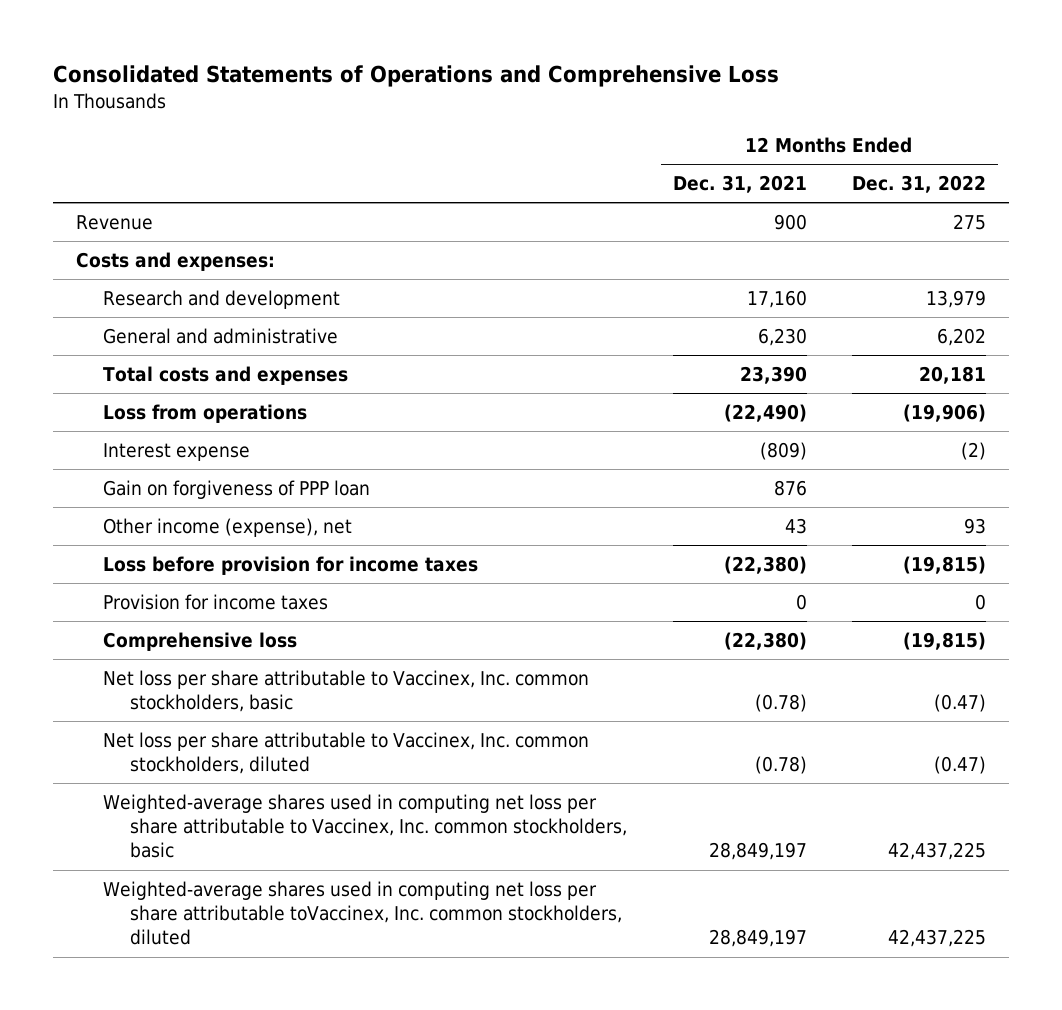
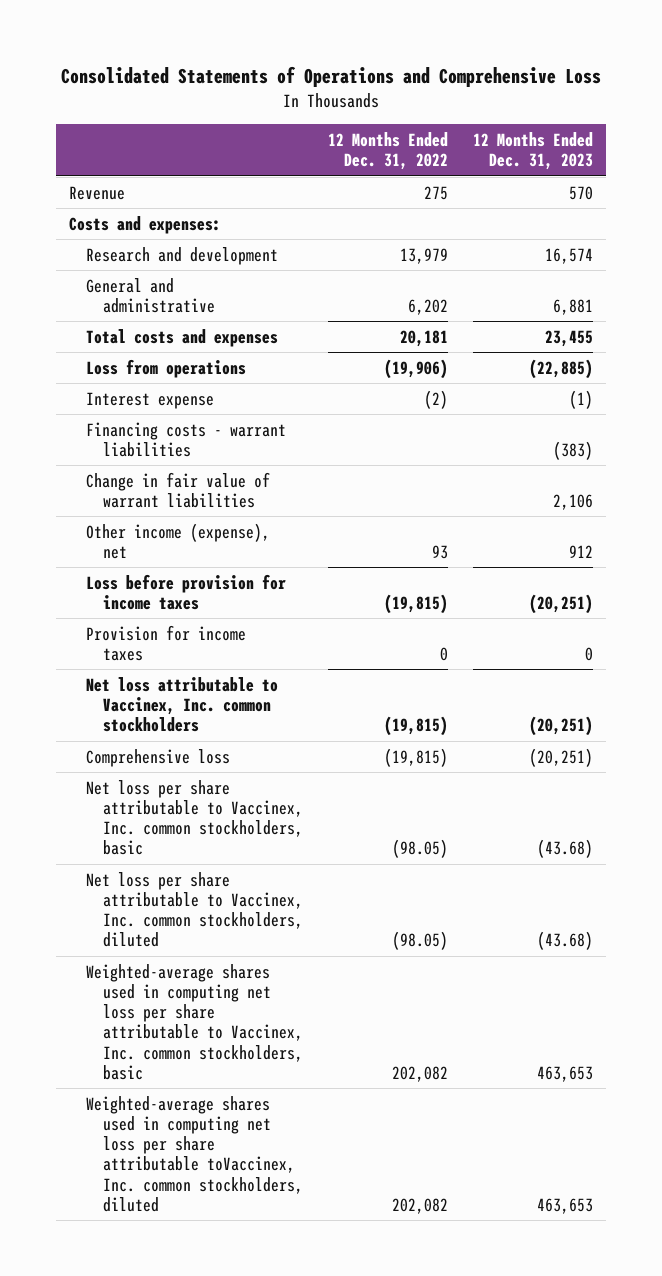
- | 12 Months Ended Dec. 31, 2021 | 12 Months Ended Dec. 31, 2022
+ | 12 Months Ended Dec. 31, 2022 | 12 Months Ended Dec. 31, 2023
- Gain on forgiveness of PPP loan | 876 |
+ Financing costs - warrant liabilities | | (383)
+ Change in fair value of warrant liabilities | | 2,106
+ Net loss attributable to Vaccinex, Inc. common stockholders | (19,815) | (20,251)
- Net loss per share attributable to Vaccinex, Inc. common stockholders, basic | (0.78) | (0.47)
- Net loss per share attributable to Vaccinex, Inc. common stockholders, diluted | (0.78) | (0.47)
- Weighted-average shares used in computing net loss per share attributable to Vaccinex, Inc. common stockholders, basic | 28,849,197 | 42,437,225
- Weighted-average shares used in computing net loss per share attributable toVaccinex, Inc. common stockholders, diluted | 28,849,197 | 42,437,225
+ Net loss per share attributable to Vaccinex, Inc. common stockholders, basic | (98.05) | (43.68)
+ Net loss per share attributable to Vaccinex, Inc. common stockholders, diluted | (98.05) | (43.68)
+ Weighted-average shares used in computing net loss per share attributable to Vaccinex, Inc. common stockholders, basic | 202,082 | 463,653
+ Weighted-average shares used in computing net loss per share attributable toVaccinex, Inc. common stockholders, diluted | 202,082 | 463,653

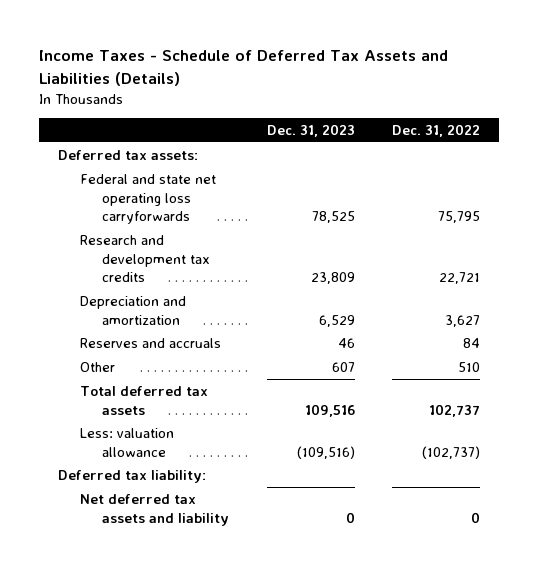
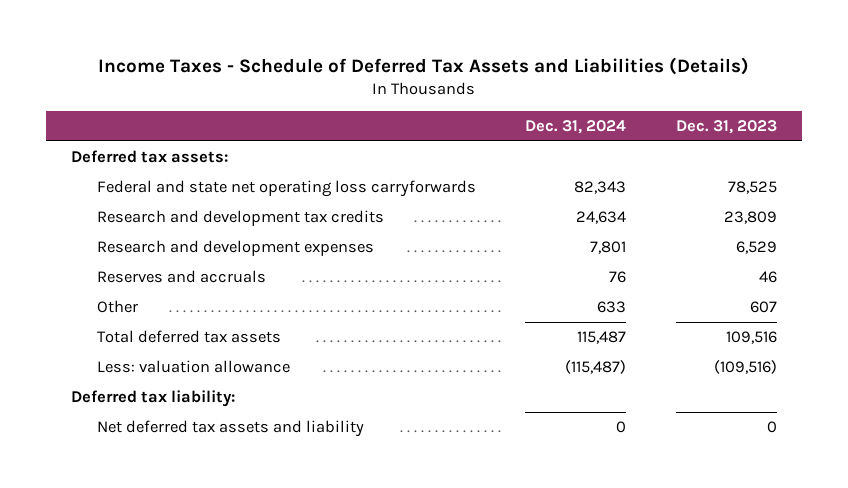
- | Dec. 31, 2023 | Dec. 31, 2022
+ | Dec. 31, 2024 | Dec. 31, 2023
- Depreciation and amortization | 6,529 | 3,627
+ Research and development expenses | 7,801 | 6,529

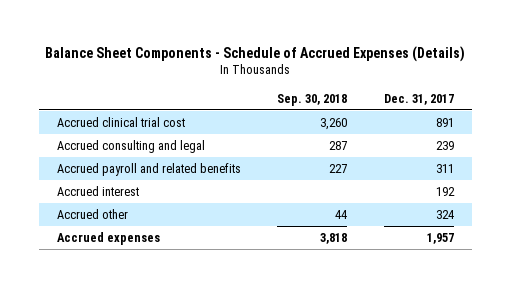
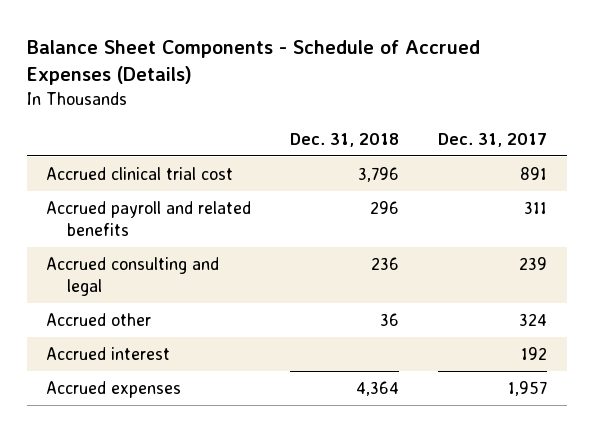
- | Sep. 30, 2018 | Dec. 31, 2017
+ | Dec. 31, 2018 | Dec. 31, 2017
moved down: Accrued consulting and legal | 236 | 239
moved down: Accrued interest | | 192

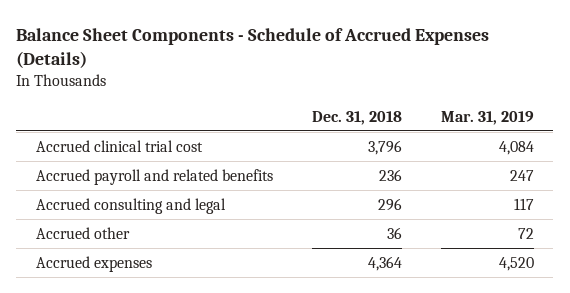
- | Dec. 31, 2018 | Dec. 31, 2017
+ | Dec. 31, 2018 | Mar. 31, 2019
- Accrued payroll and related benefits | 296 | 311
- Accrued consulting and legal | 236 | 239
+ Accrued payroll and related benefits | 236 | 247
+ Accrued consulting and legal | 296 | 117
- Accrued interest | | 192

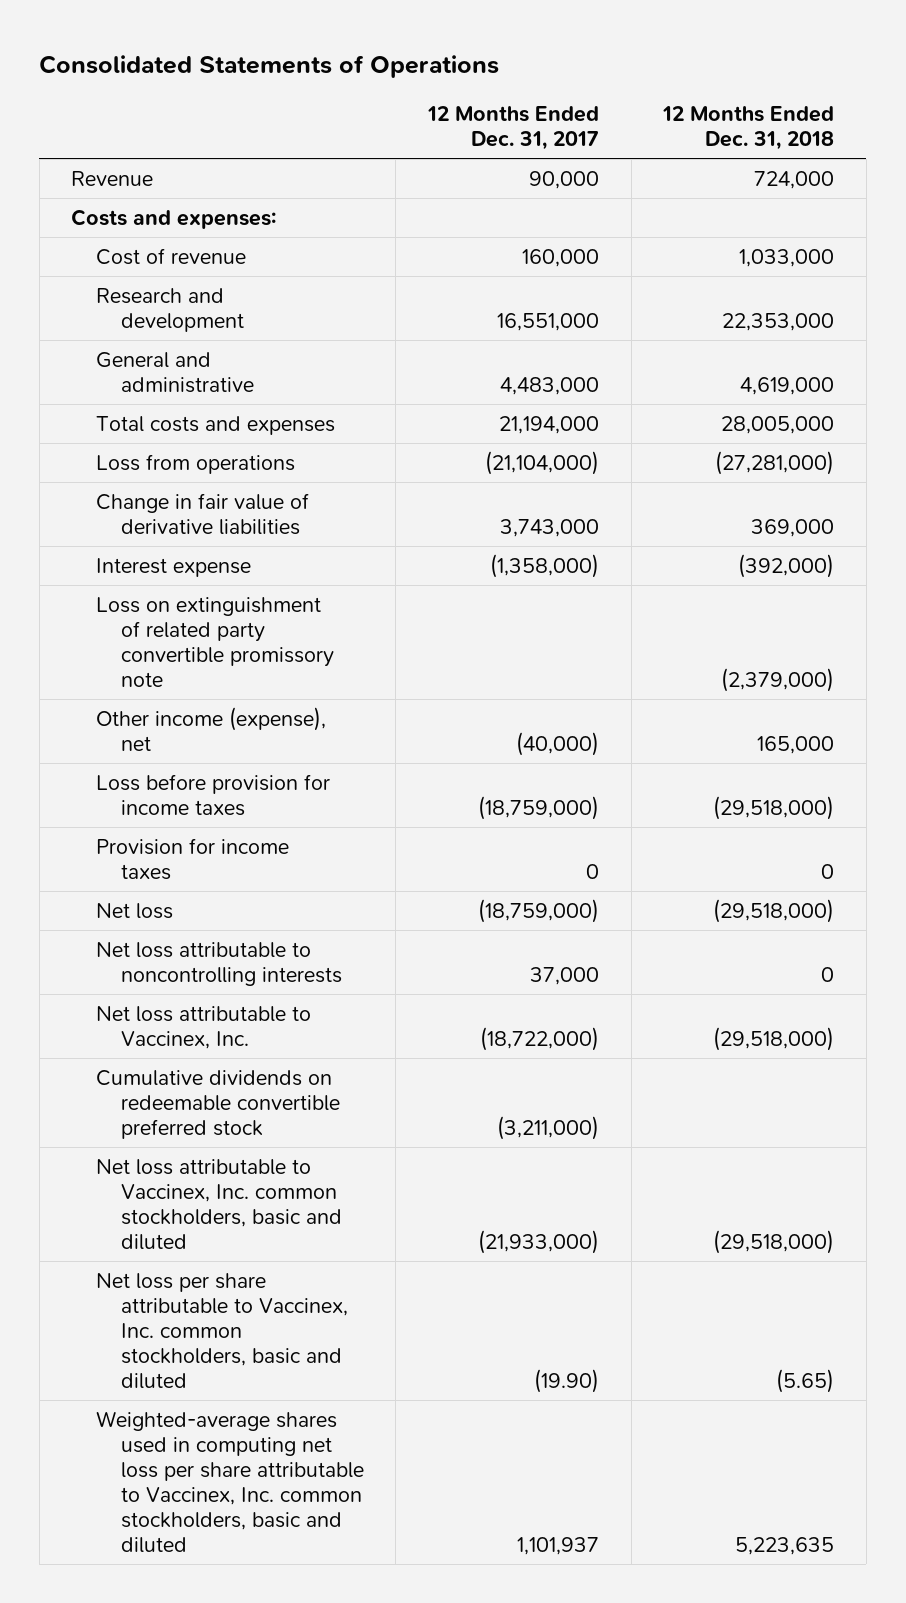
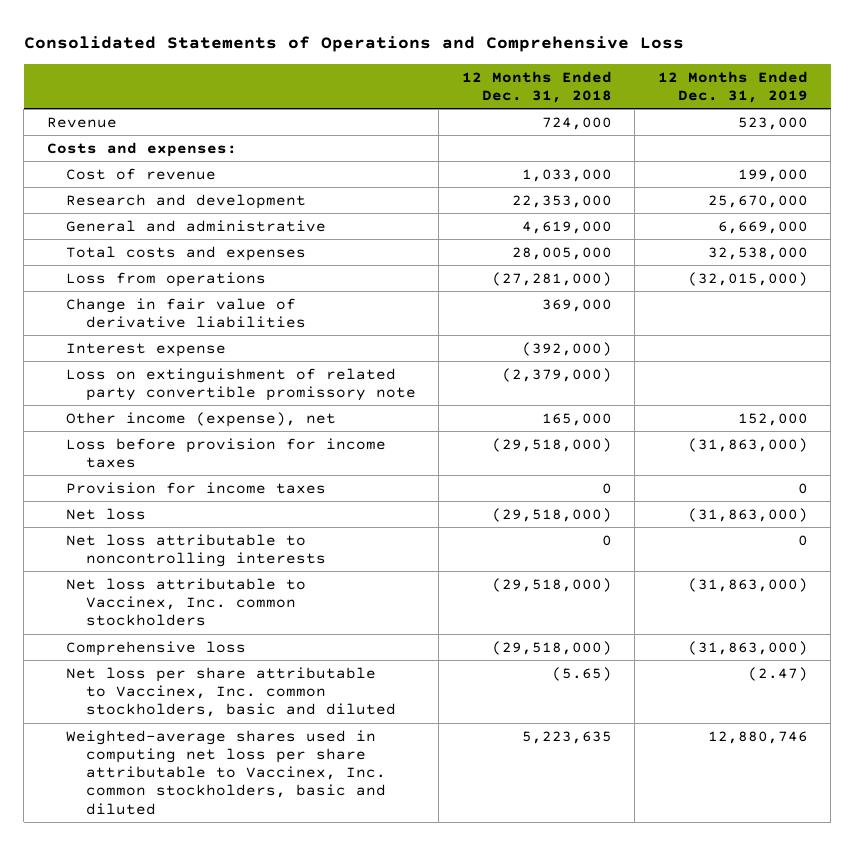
- Consolidated Statements of Operations
+ Consolidated Statements of Operations and Comprehensive Loss
- | 12 Months Ended Dec. 31, 2017 | 12 Months Ended Dec. 31, 2018
+ | 12 Months Ended Dec. 31, 2018 | 12 Months Ended Dec. 31, 2019
- Net loss attributable to Vaccinex, Inc. | (18,722,000) | (29,518,000)
- Cumulative dividends on redeemable convertible preferred stock | (3,211,000) |
- Net loss attributable to Vaccinex, Inc. common stockholders, basic and diluted | (21,933,000) | (29,518,000)
+ Net loss attributable to Vaccinex, Inc. common stockholders | (29,518,000) | (31,863,000)
+ Comprehensive loss | (29,518,000) | (31,863,000)

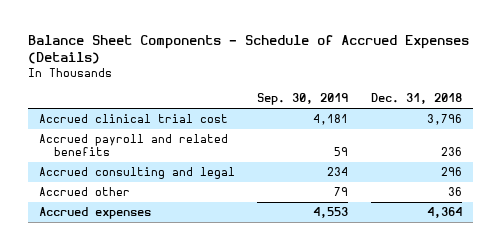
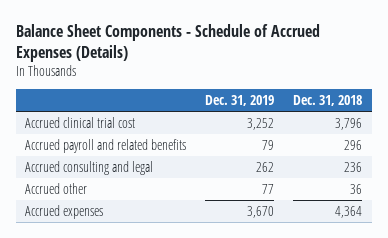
- | Sep. 30, 2019 | Dec. 31, 2018
+ | Dec. 31, 2019 | Dec. 31, 2018
- Accrued payroll and related benefits | 59 | 236
- Accrued consulting and legal | 234 | 296
+ Accrued payroll and related benefits | 79 | 296
+ Accrued consulting and legal | 262 | 236

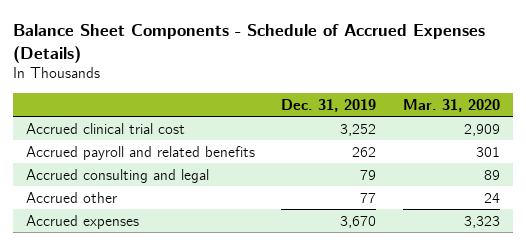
- | Dec. 31, 2019 | Dec. 31, 2018
+ | Dec. 31, 2019 | Mar. 31, 2020
- Accrued payroll and related benefits | 79 | 296
- Accrued consulting and legal | 262 | 236
+ Accrued payroll and related benefits | 262 | 301
+ Accrued consulting and legal | 79 | 89

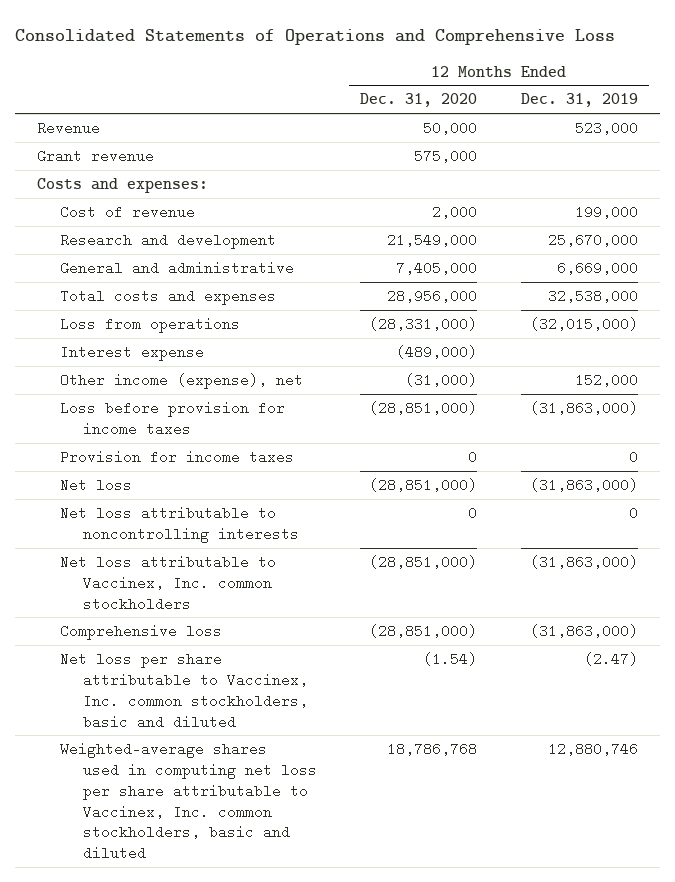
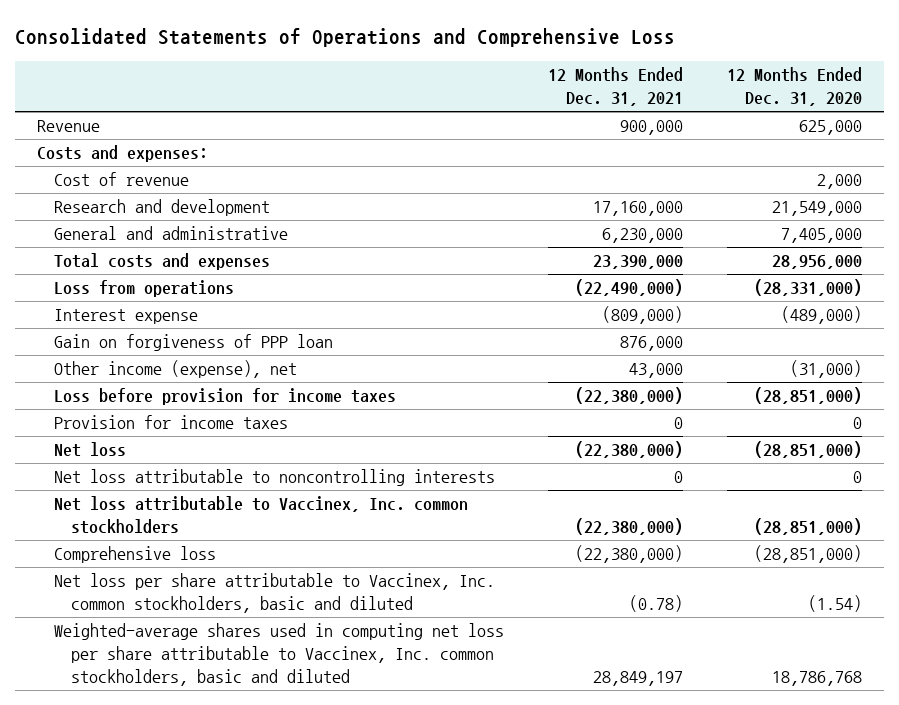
- | 12 Months Ended Dec. 31, 2020 | 12 Months Ended Dec. 31, 2019
+ | 12 Months Ended Dec. 31, 2021 | 12 Months Ended Dec. 31, 2020
- Revenue | 50,000 | 523,000
- Grant revenue | 575,000 |
+ Revenue | 900,000 | 625,000
+ Gain on forgiveness of PPP loan | 876,000 |

